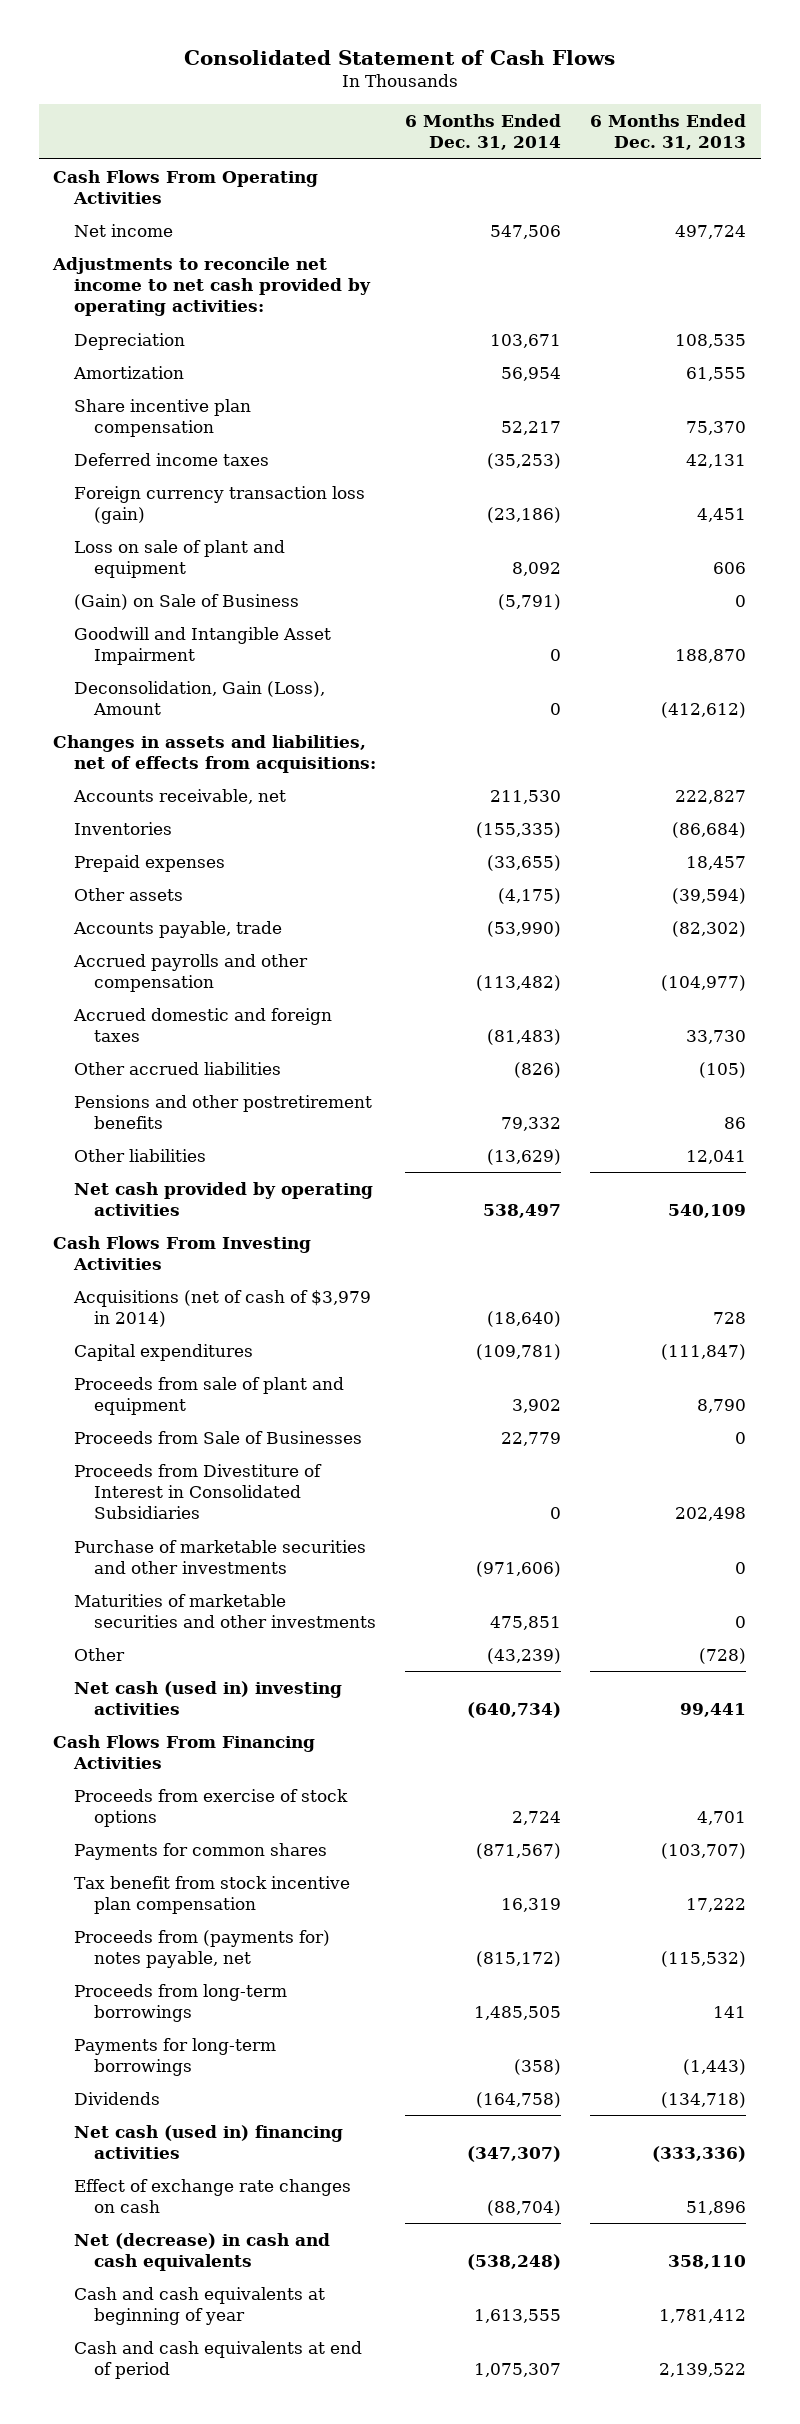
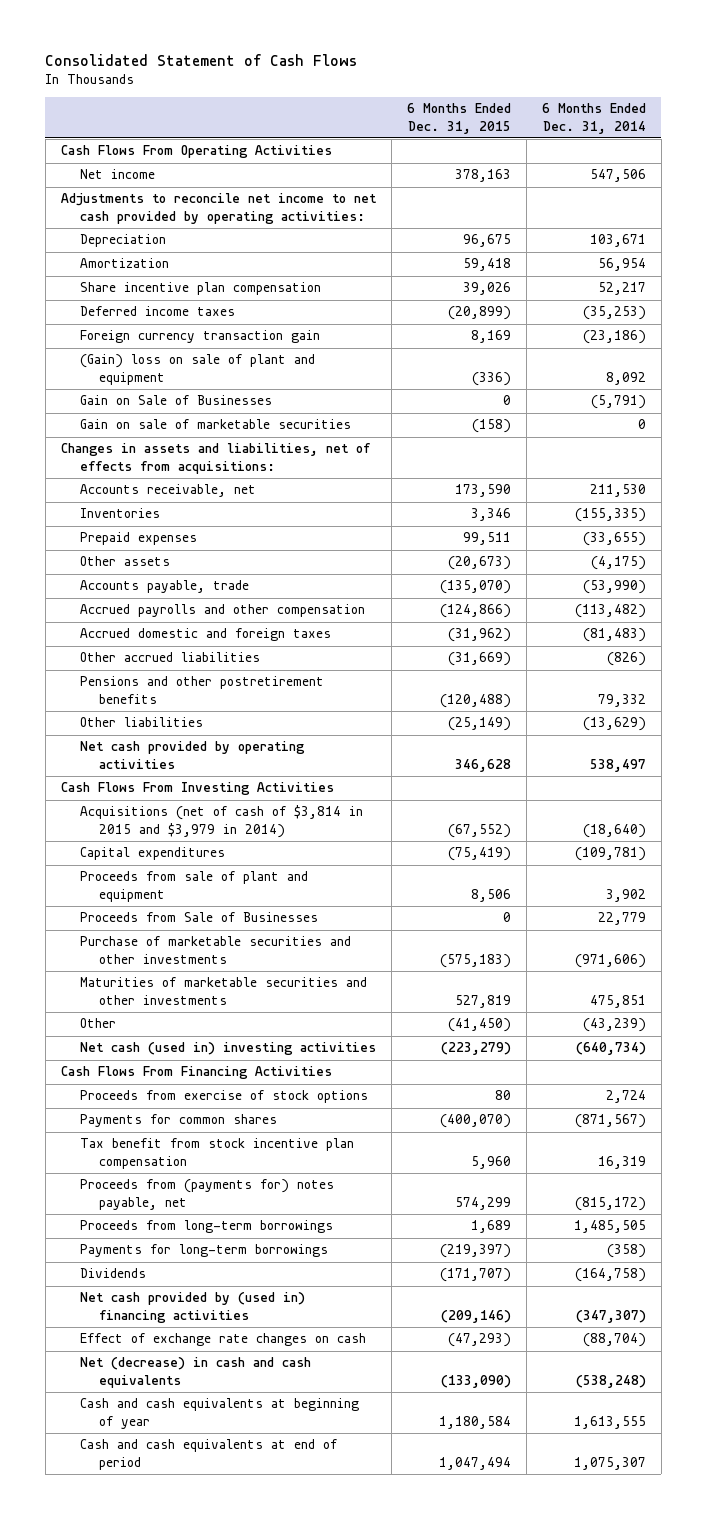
- | 6 Months Ended Dec. 31, 2014 | 6 Months Ended Dec. 31, 2013
+ | 6 Months Ended Dec. 31, 2015 | 6 Months Ended Dec. 31, 2014
- Foreign currency transaction loss (gain) | (23,186) | 4,451
- Loss on sale of plant and equipment | 8,092 | 606
- (Gain) on Sale of Business | (5,791) | 0
- Goodwill and Intangible Asset Impairment | 0 | 188,870
- Deconsolidation, Gain (Loss), Amount | 0 | (412,612)
+ Foreign currency transaction gain | 8,169 | (23,186)
+ (Gain) loss on sale of plant and equipment | (336) | 8,092
+ Gain on Sale of Businesses | 0 | (5,791)
+ Gain on sale of marketable securities | (158) | 0
- Acquisitions (net of cash of $3,979 in 2014) | (18,640) | 728
+ Acquisitions (net of cash of $3,814 in 2015 and $3,979 in 2014) | (67,552) | (18,640)
- Proceeds from Divestiture of Interest in Consolidated Subsidiaries | 0 | 202,498
- Net cash (used in) financing activities | (347,307) | (333,336)
+ Net cash provided by (used in) financing activities | (209,146) | (347,307)

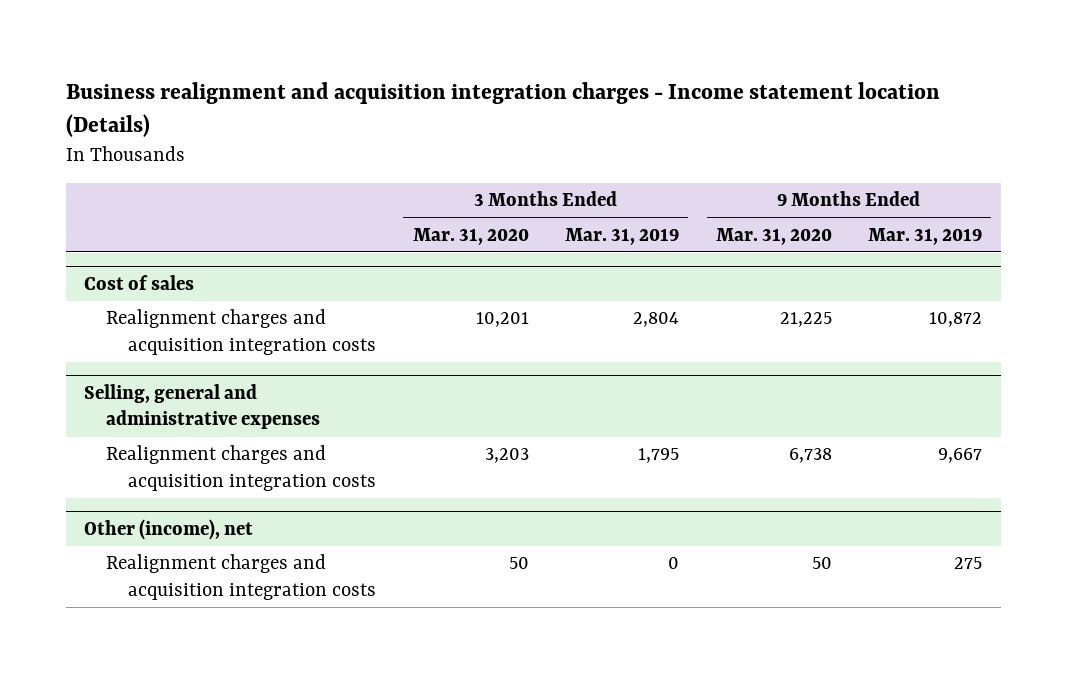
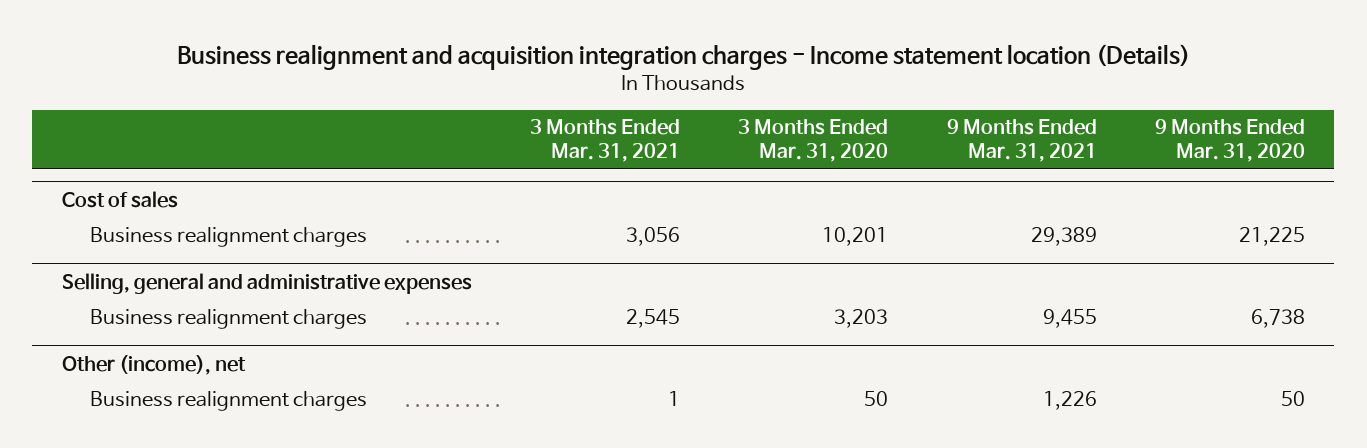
- | 3 Months Ended Mar. 31, 2020 | 3 Months Ended Mar. 31, 2019 | 9 Months Ended Mar. 31, 2020 | 9 Months Ended Mar. 31, 2019
+ | 3 Months Ended Mar. 31, 2021 | 3 Months Ended Mar. 31, 2020 | 9 Months Ended Mar. 31, 2021 | 9 Months Ended Mar. 31, 2020
@ Cost of sales
- Realignment charges and acquisition integration costs | 10,201 | 2,804 | 21,225 | 10,872
+ Business realignment charges | 3,056 | 10,201 | 29,389 | 21,225
@ Selling, general and administrative expenses
- Realignment charges and acquisition integration costs | 3,203 | 1,795 | 6,738 | 9,667
+ Business realignment charges | 2,545 | 3,203 | 9,455 | 6,738
@ Other (income), net
- Realignment charges and acquisition integration costs | 50 | 0 | 50 | 275
+ Business realignment charges | 1 | 50 | 1,226 | 50

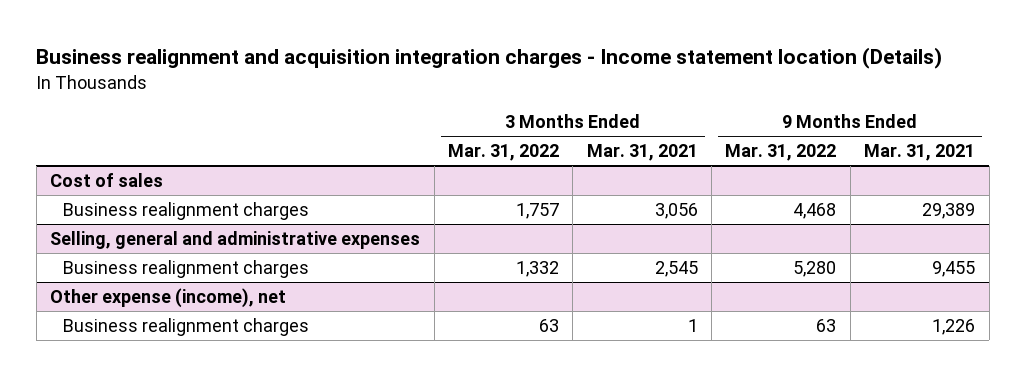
- | 3 Months Ended Mar. 31, 2021 | 3 Months Ended Mar. 31, 2020 | 9 Months Ended Mar. 31, 2021 | 9 Months Ended Mar. 31, 2020
+ | 3 Months Ended Mar. 31, 2022 | 3 Months Ended Mar. 31, 2021 | 9 Months Ended Mar. 31, 2022 | 9 Months Ended Mar. 31, 2021
- Other (income), net
+ Other expense (income), net

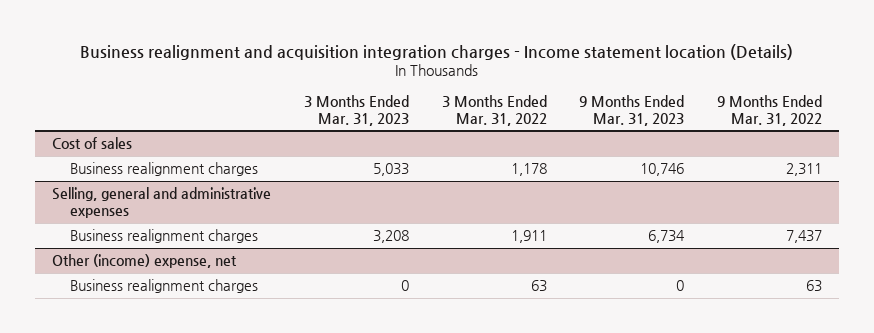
- | 3 Months Ended Mar. 31, 2022 | 3 Months Ended Mar. 31, 2021 | 9 Months Ended Mar. 31, 2022 | 9 Months Ended Mar. 31, 2021
+ | 3 Months Ended Mar. 31, 2023 | 3 Months Ended Mar. 31, 2022 | 9 Months Ended Mar. 31, 2023 | 9 Months Ended Mar. 31, 2022
@ Cost of sales
- Business realignment charges | 1,757 | 3,056 | 4,468 | 29,389
+ Business realignment charges | 5,033 | 1,178 | 10,746 | 2,311
@ Selling, general and administrative expenses
- Business realignment charges | 1,332 | 2,545 | 5,280 | 9,455
- Other expense (income), net
@ Selling, general and administrative expenses
+ Business realignment charges | 3,208 | 1,911 | 6,734 | 7,437
+ Other (income) expense, net

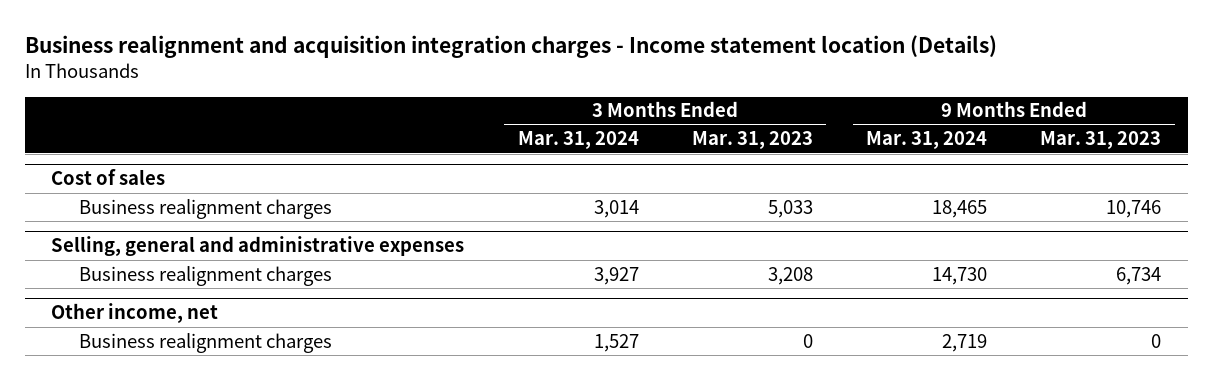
- | 3 Months Ended Mar. 31, 2023 | 3 Months Ended Mar. 31, 2022 | 9 Months Ended Mar. 31, 2023 | 9 Months Ended Mar. 31, 2022
+ | 3 Months Ended Mar. 31, 2024 | 3 Months Ended Mar. 31, 2023 | 9 Months Ended Mar. 31, 2024 | 9 Months Ended Mar. 31, 2023
- Other (income) expense, net
+ Other income, net

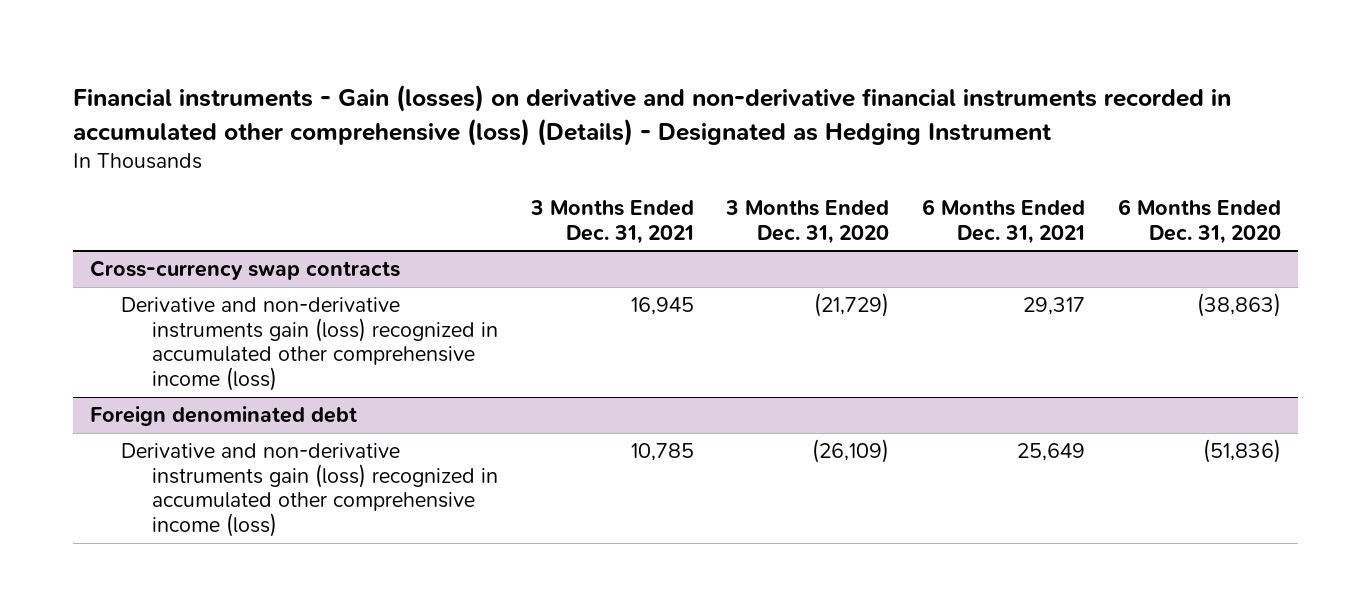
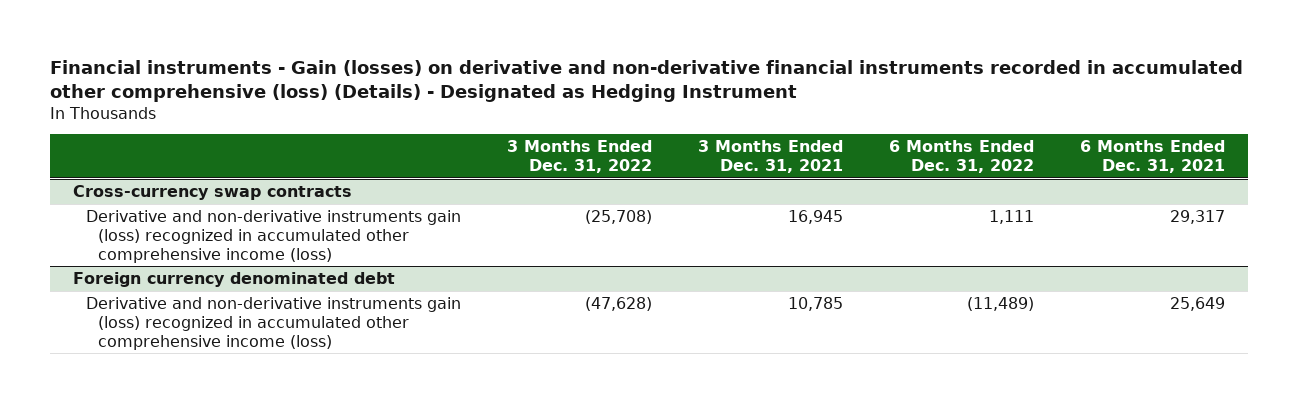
- | 3 Months Ended Dec. 31, 2021 | 3 Months Ended Dec. 31, 2020 | 6 Months Ended Dec. 31, 2021 | 6 Months Ended Dec. 31, 2020
+ | 3 Months Ended Dec. 31, 2022 | 3 Months Ended Dec. 31, 2021 | 6 Months Ended Dec. 31, 2022 | 6 Months Ended Dec. 31, 2021
- Foreign denominated debt
+ Foreign currency denominated debt

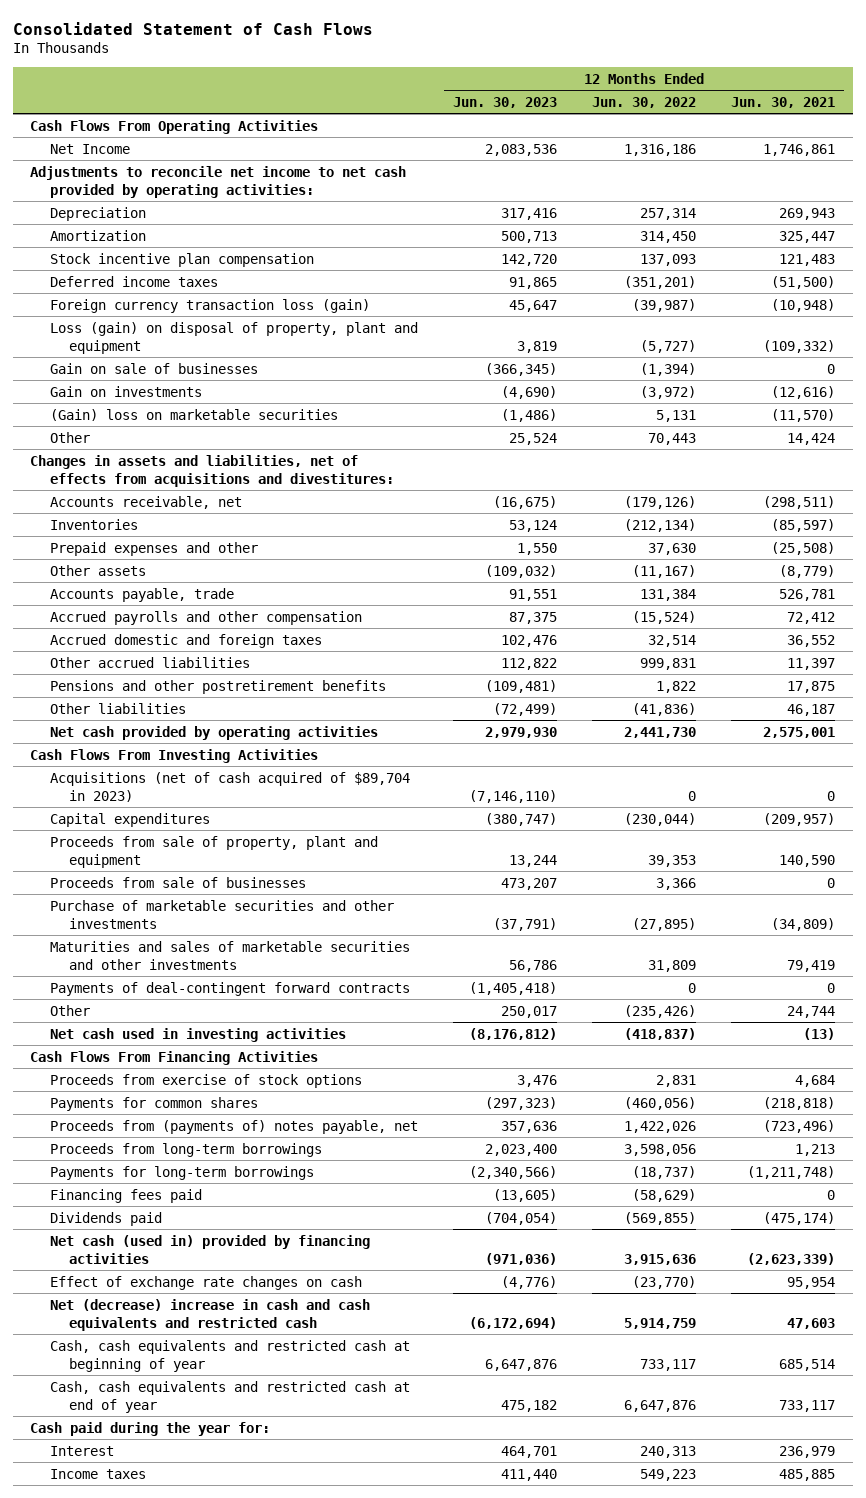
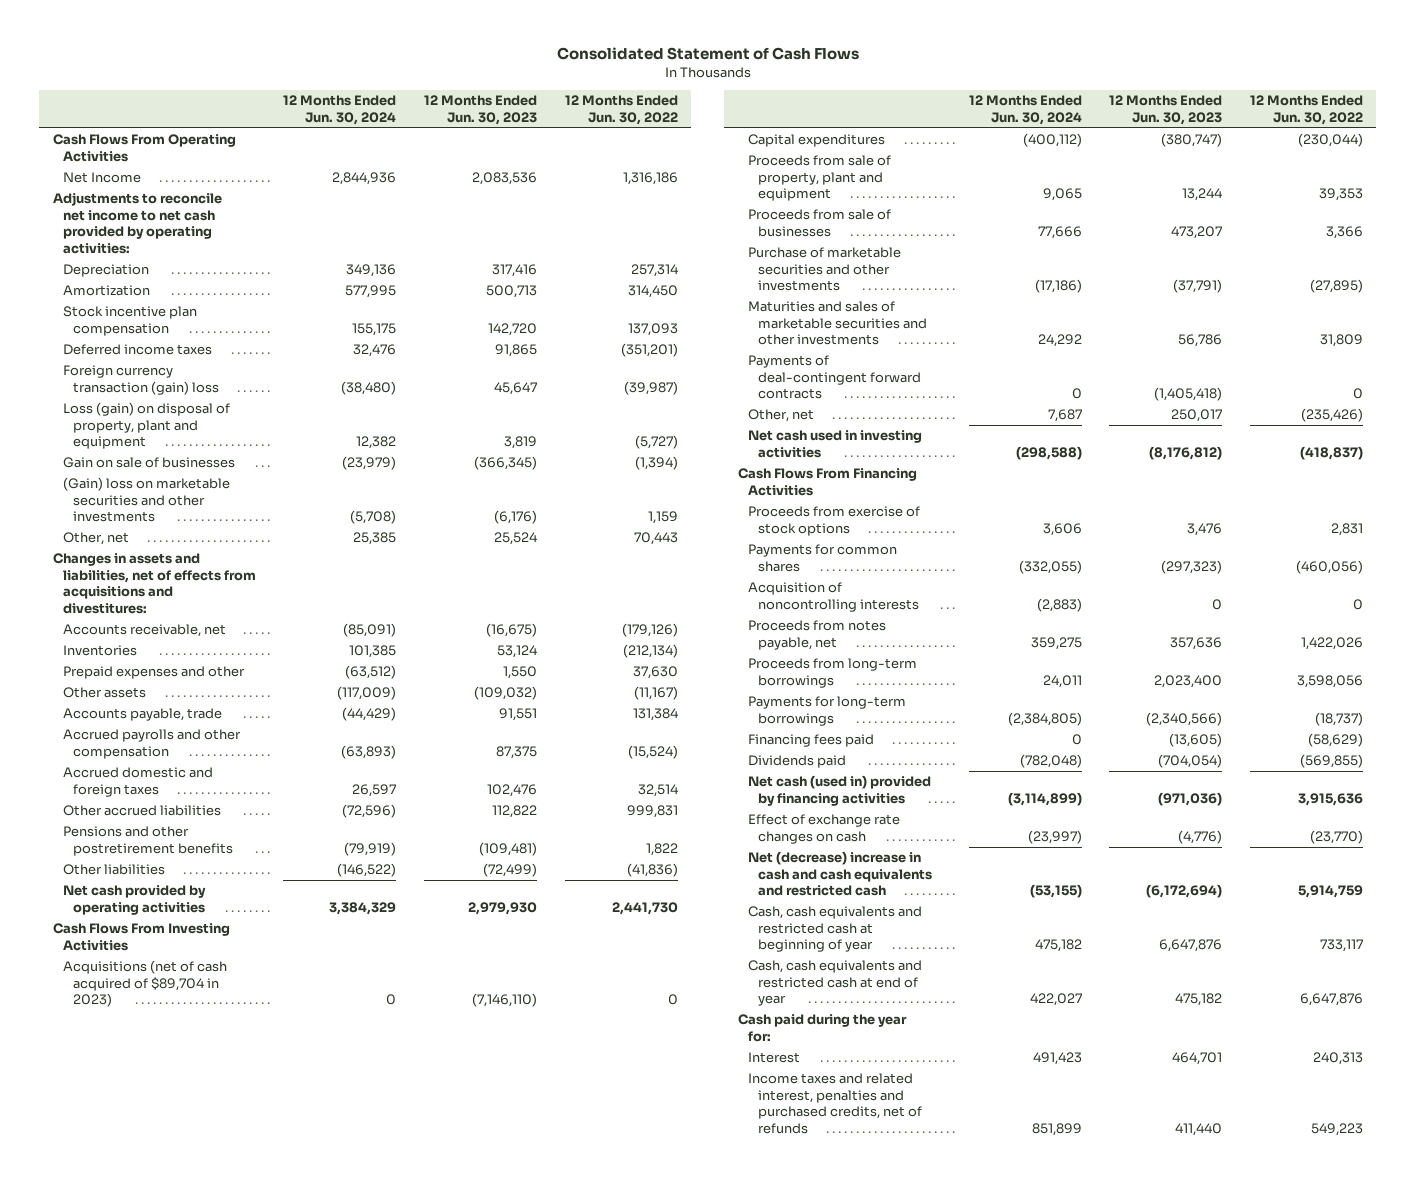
- | 12 Months Ended Jun. 30, 2023 | 12 Months Ended Jun. 30, 2022 | 12 Months Ended Jun. 30, 2021
+ | 12 Months Ended Jun. 30, 2024 | 12 Months Ended Jun. 30, 2023 | 12 Months Ended Jun. 30, 2022
- Foreign currency transaction loss (gain) | 45,647 | (39,987) | (10,948)
+ Foreign currency transaction (gain) loss | (38,480) | 45,647 | (39,987)
- Gain on investments | (4,690) | (3,972) | (12,616)
- (Gain) loss on marketable securities | (1,486) | 5,131 | (11,570)
- Other | 25,524 | 70,443 | 14,424
+ (Gain) loss on marketable securities and other investments | (5,708) | (6,176) | 1,159
+ Other, net | 25,385 | 25,524 | 70,443
- Other | 250,017 | (235,426) | 24,744
+ Other, net | 7,687 | 250,017 | (235,426)
- Proceeds from (payments of) notes payable, net | 357,636 | 1,422,026 | (723,496)
+ Acquisition of noncontrolling interests | (2,883) | 0 | 0
+ Proceeds from notes payable, net | 359,275 | 357,636 | 1,422,026
- Income taxes | 411,440 | 549,223 | 485,885
+ Income taxes and related interest, penalties and purchased credits, net of refunds | 851,899 | 411,440 | 549,223

